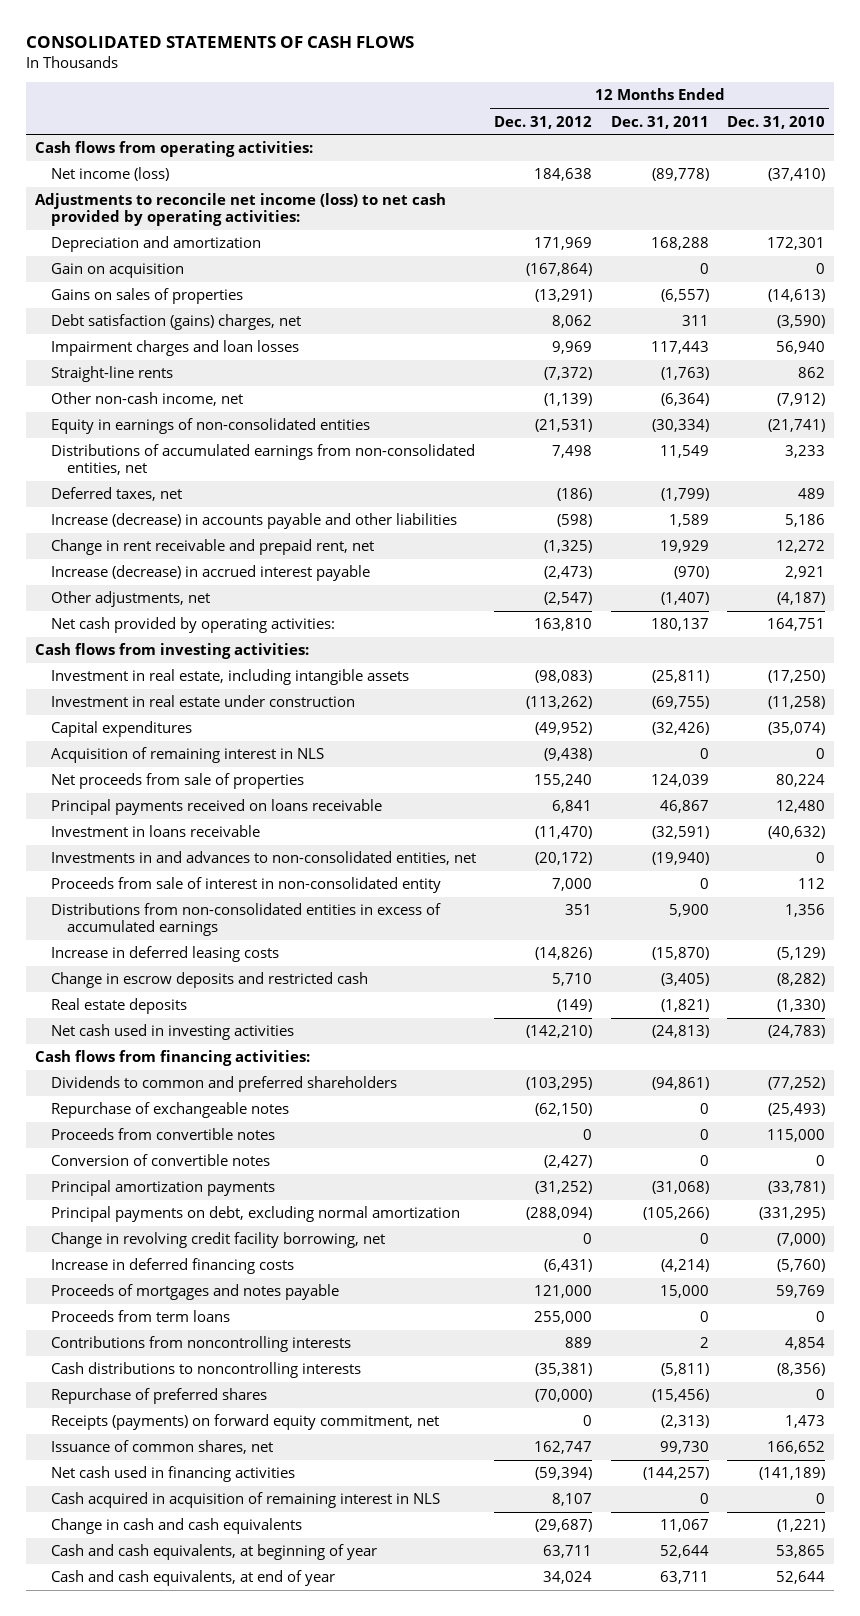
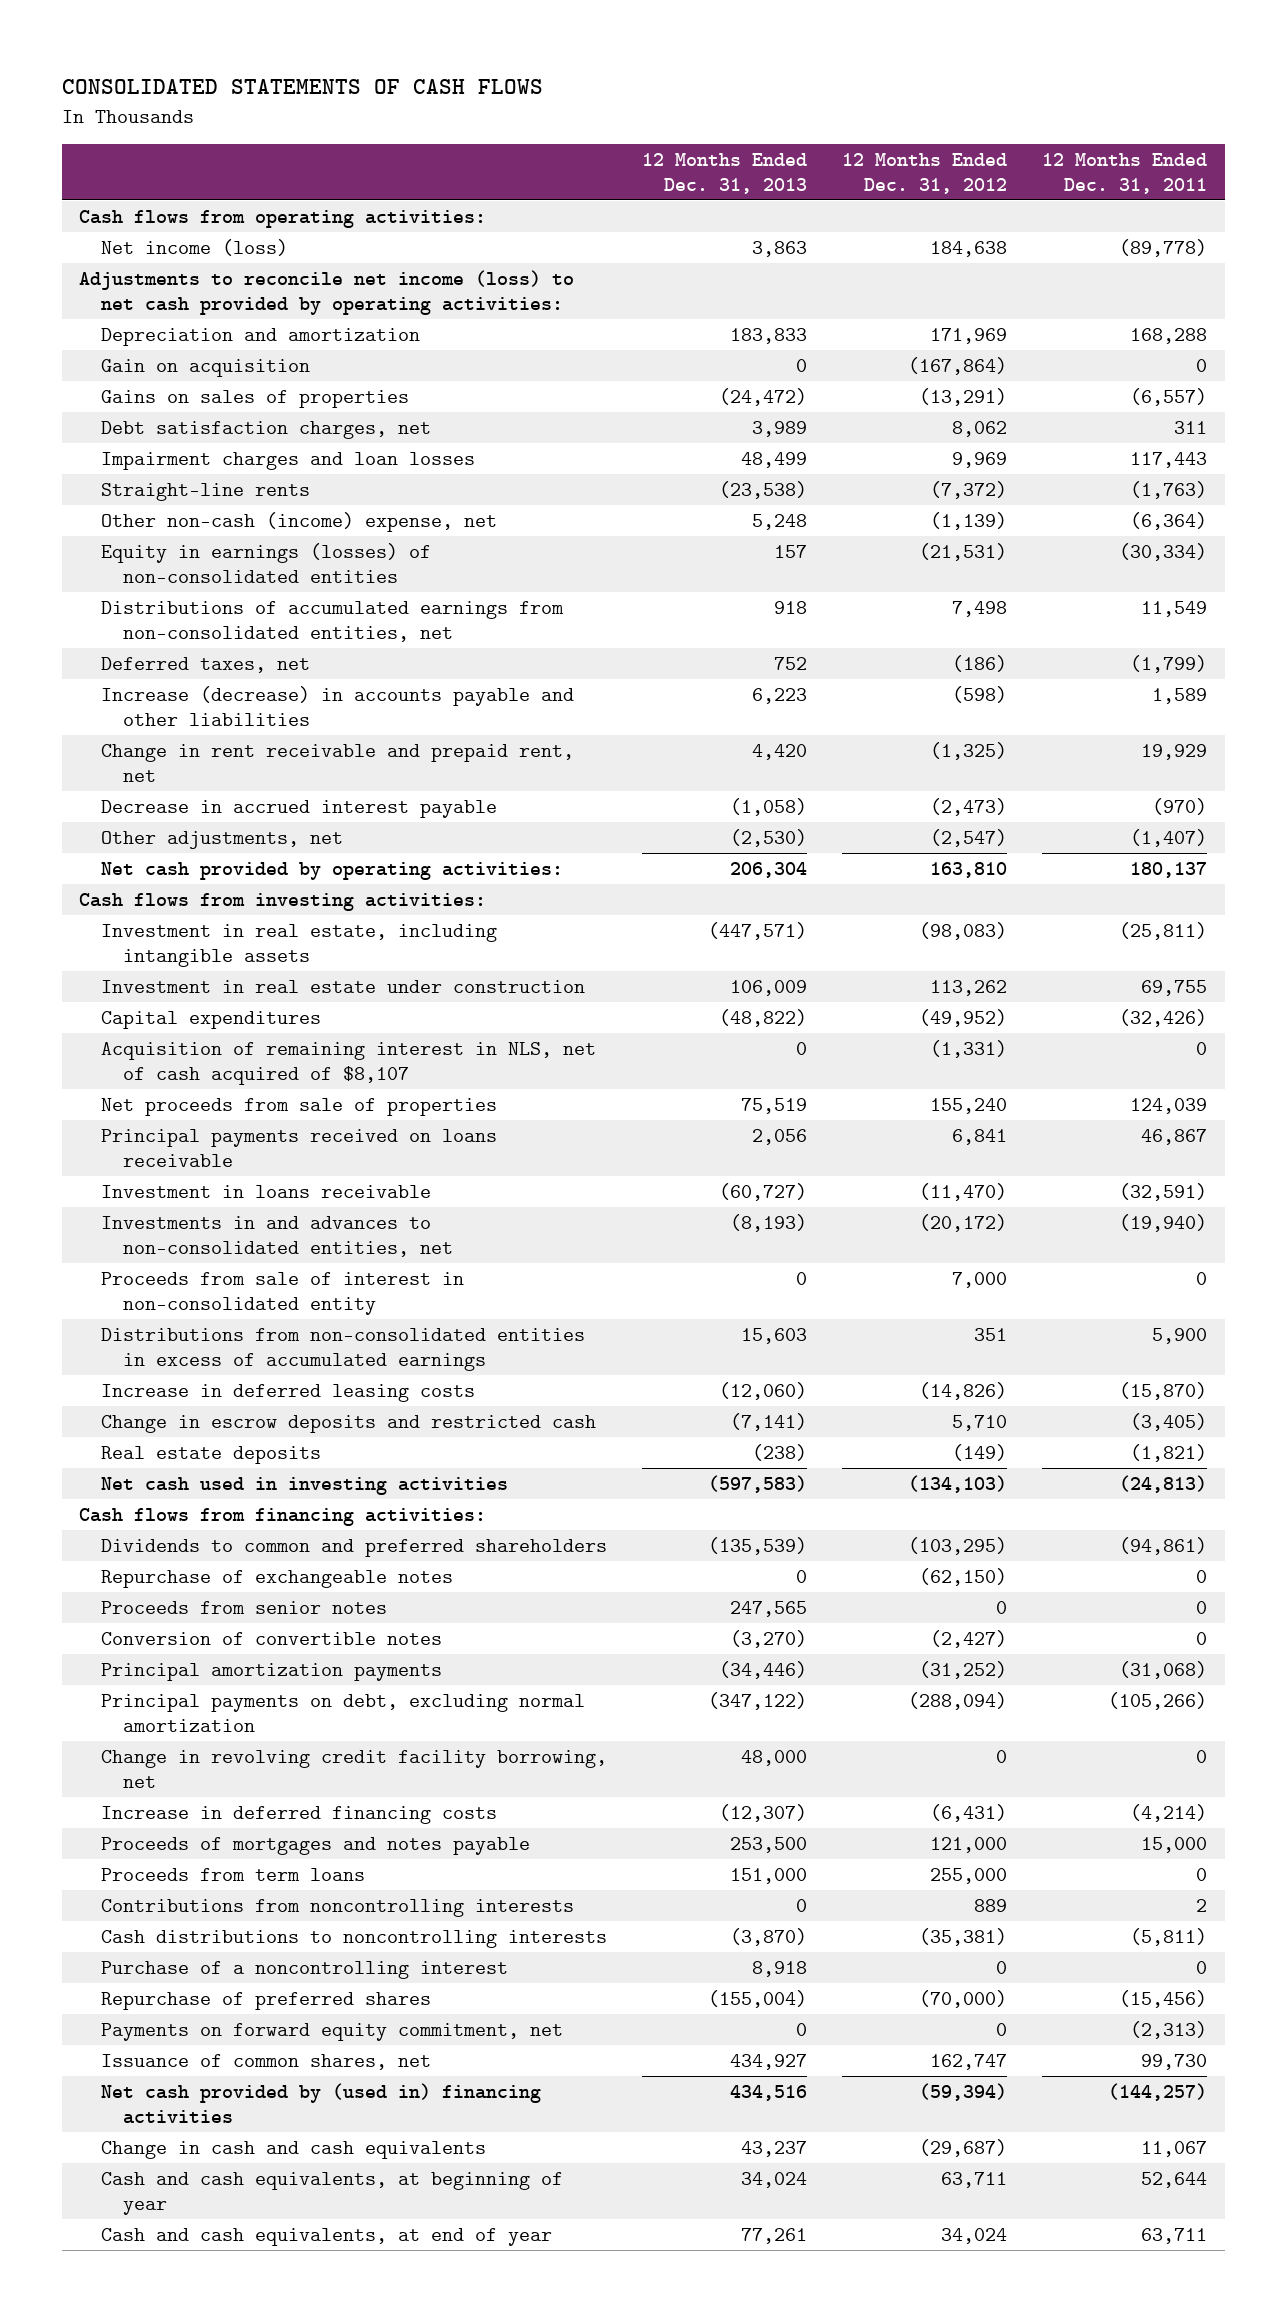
- | 12 Months Ended Dec. 31, 2012 | 12 Months Ended Dec. 31, 2011 | 12 Months Ended Dec. 31, 2010
+ | 12 Months Ended Dec. 31, 2013 | 12 Months Ended Dec. 31, 2012 | 12 Months Ended Dec. 31, 2011
- Debt satisfaction (gains) charges, net | 8,062 | 311 | (3,590)
+ Debt satisfaction charges, net | 3,989 | 8,062 | 311
- Other non-cash income, net | (1,139) | (6,364) | (7,912)
- Equity in earnings of non-consolidated entities | (21,531) | (30,334) | (21,741)
+ Other non-cash (income) expense, net | 5,248 | (1,139) | (6,364)
+ Equity in earnings (losses) of non-consolidated entities | 157 | (21,531) | (30,334)
- Increase (decrease) in accrued interest payable | (2,473) | (970) | 2,921
+ Decrease in accrued interest payable | (1,058) | (2,473) | (970)
- Investment in real estate under construction | (113,262) | (69,755) | (11,258)
+ Investment in real estate under construction | 106,009 | 113,262 | 69,755
- Acquisition of remaining interest in NLS | (9,438) | 0 | 0
+ Acquisition of remaining interest in NLS, net of cash acquired of $8,107 | 0 | (1,331) | 0
- Net cash used in investing activities | (142,210) | (24,813) | (24,783)
+ Net cash used in investing activities | (597,583) | (134,103) | (24,813)
- Proceeds from convertible notes | 0 | 0 | 115,000
+ Proceeds from senior notes | 247,565 | 0 | 0
+ Purchase of a noncontrolling interest | 8,918 | 0 | 0
- Receipts (payments) on forward equity commitment, net | 0 | (2,313) | 1,473
+ Payments on forward equity commitment, net | 0 | 0 | (2,313)
- Net cash used in financing activities | (59,394) | (144,257) | (141,189)
- Cash acquired in acquisition of remaining interest in NLS | 8,107 | 0 | 0
+ Net cash provided by (used in) financing activities | 434,516 | (59,394) | (144,257)

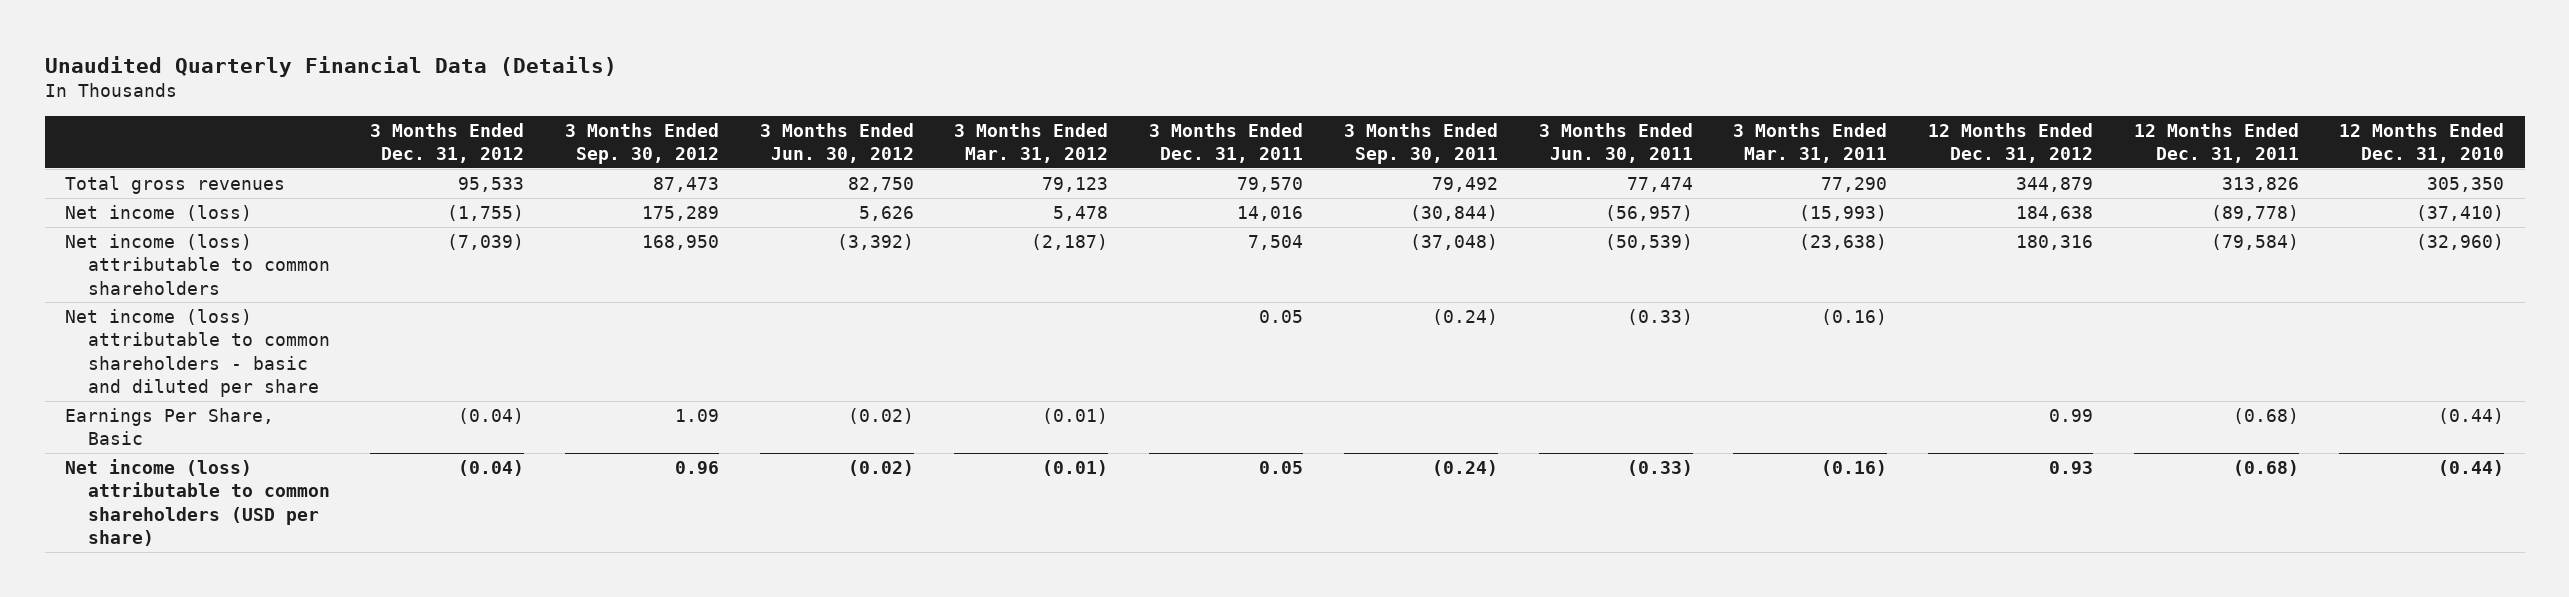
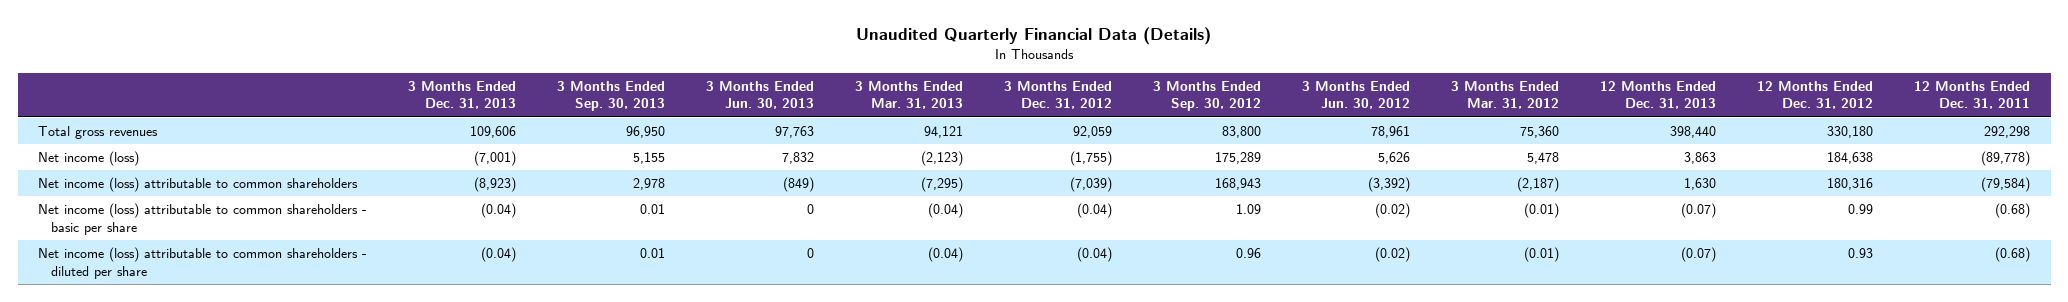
- | 3 Months Ended Dec. 31, 2012 | 3 Months Ended Sep. 30, 2012 | 3 Months Ended Jun. 30, 2012 | 3 Months Ended Mar. 31, 2012 | 3 Months Ended Dec. 31, 2011 | 3 Months Ended Sep. 30, 2011 | 3 Months Ended Jun. 30, 2011 | 3 Months Ended Mar. 31, 2011 | 12 Months Ended Dec. 31, 2012 | 12 Months Ended Dec. 31, 2011 | 12 Months Ended Dec. 31, 2010
+ | 3 Months Ended Dec. 31, 2013 | 3 Months Ended Sep. 30, 2013 | 3 Months Ended Jun. 30, 2013 | 3 Months Ended Mar. 31, 2013 | 3 Months Ended Dec. 31, 2012 | 3 Months Ended Sep. 30, 2012 | 3 Months Ended Jun. 30, 2012 | 3 Months Ended Mar. 31, 2012 | 12 Months Ended Dec. 31, 2013 | 12 Months Ended Dec. 31, 2012 | 12 Months Ended Dec. 31, 2011
- Total gross revenues | 95,533 | 87,473 | 82,750 | 79,123 | 79,570 | 79,492 | 77,474 | 77,290 | 344,879 | 313,826 | 305,350
+ Total gross revenues | 109,606 | 96,950 | 97,763 | 94,121 | 92,059 | 83,800 | 78,961 | 75,360 | 398,440 | 330,180 | 292,298
- Net income (loss) attributable to common shareholders | (7,039) | 168,950 | (3,392) | (2,187) | 7,504 | (37,048) | (50,539) | (23,638) | 180,316 | (79,584) | (32,960)
- Net income (loss) attributable to common shareholders - basic and diluted per share | | | | | 0.05 | (0.24) | (0.33) | (0.16) | | |
- Earnings Per Share, Basic | (0.04) | 1.09 | (0.02) | (0.01) | | | | | 0.99 | (0.68) | (0.44)
- Net income (loss) attributable to common shareholders (USD per share) | (0.04) | 0.96 | (0.02) | (0.01) | 0.05 | (0.24) | (0.33) | (0.16) | 0.93 | (0.68) | (0.44)
+ Net income (loss) attributable to common shareholders | (8,923) | 2,978 | (849) | (7,295) | (7,039) | 168,943 | (3,392) | (2,187) | 1,630 | 180,316 | (79,584)
+ Net income (loss) attributable to common shareholders - basic per share | (0.04) | 0.01 | 0 | (0.04) | (0.04) | 1.09 | (0.02) | (0.01) | (0.07) | 0.99 | (0.68)
+ Net income (loss) attributable to common shareholders - diluted per share | (0.04) | 0.01 | 0 | (0.04) | (0.04) | 0.96 | (0.02) | (0.01) | (0.07) | 0.93 | (0.68)

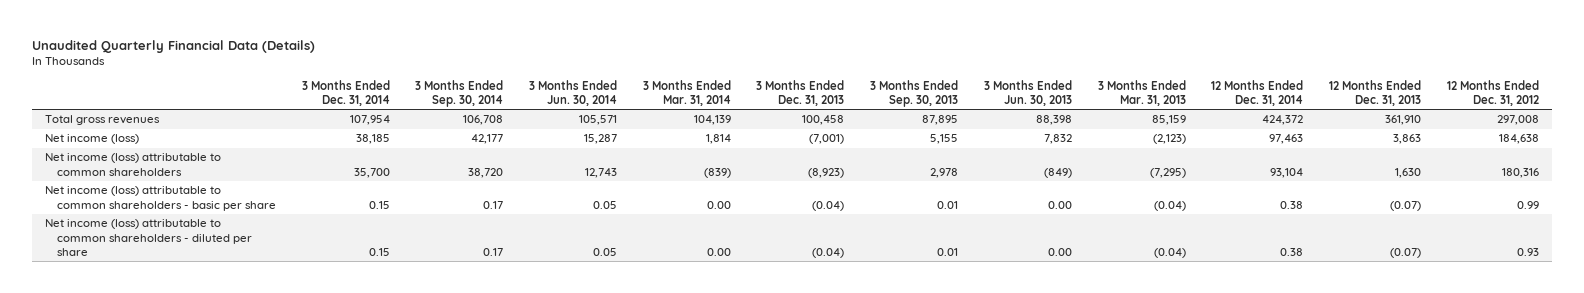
- | 3 Months Ended Dec. 31, 2013 | 3 Months Ended Sep. 30, 2013 | 3 Months Ended Jun. 30, 2013 | 3 Months Ended Mar. 31, 2013 | 3 Months Ended Dec. 31, 2012 | 3 Months Ended Sep. 30, 2012 | 3 Months Ended Jun. 30, 2012 | 3 Months Ended Mar. 31, 2012 | 12 Months Ended Dec. 31, 2013 | 12 Months Ended Dec. 31, 2012 | 12 Months Ended Dec. 31, 2011
+ | 3 Months Ended Dec. 31, 2014 | 3 Months Ended Sep. 30, 2014 | 3 Months Ended Jun. 30, 2014 | 3 Months Ended Mar. 31, 2014 | 3 Months Ended Dec. 31, 2013 | 3 Months Ended Sep. 30, 2013 | 3 Months Ended Jun. 30, 2013 | 3 Months Ended Mar. 31, 2013 | 12 Months Ended Dec. 31, 2014 | 12 Months Ended Dec. 31, 2013 | 12 Months Ended Dec. 31, 2012
- Total gross revenues | 109,606 | 96,950 | 97,763 | 94,121 | 92,059 | 83,800 | 78,961 | 75,360 | 398,440 | 330,180 | 292,298
+ Total gross revenues | 107,954 | 106,708 | 105,571 | 104,139 | 100,458 | 87,895 | 88,398 | 85,159 | 424,372 | 361,910 | 297,008
- Net income (loss) attributable to common shareholders - basic per share | (0.04) | 0.01 | 0 | (0.04) | (0.04) | 1.09 | (0.02) | (0.01) | (0.07) | 0.99 | (0.68)
- Net income (loss) attributable to common shareholders - diluted per share | (0.04) | 0.01 | 0 | (0.04) | (0.04) | 0.96 | (0.02) | (0.01) | (0.07) | 0.93 | (0.68)
+ Net income (loss) attributable to common shareholders - basic per share | 0.15 | 0.17 | 0.05 | 0.00 | (0.04) | 0.01 | 0.00 | (0.04) | 0.38 | (0.07) | 0.99
+ Net income (loss) attributable to common shareholders - diluted per share | 0.15 | 0.17 | 0.05 | 0.00 | (0.04) | 0.01 | 0.00 | (0.04) | 0.38 | (0.07) | 0.93

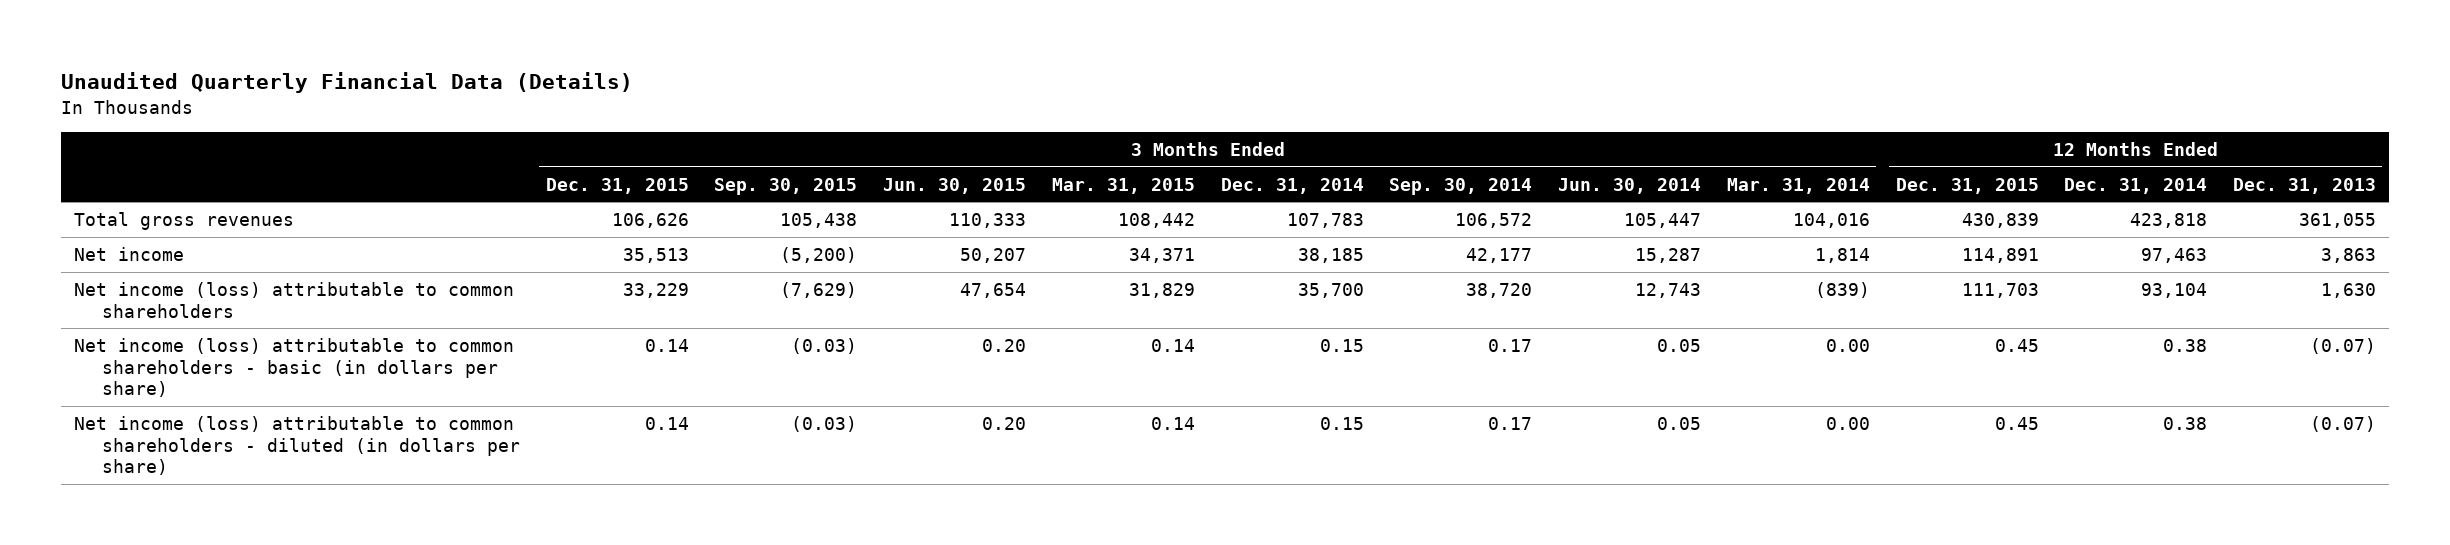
- | 3 Months Ended Dec. 31, 2014 | 3 Months Ended Sep. 30, 2014 | 3 Months Ended Jun. 30, 2014 | 3 Months Ended Mar. 31, 2014 | 3 Months Ended Dec. 31, 2013 | 3 Months Ended Sep. 30, 2013 | 3 Months Ended Jun. 30, 2013 | 3 Months Ended Mar. 31, 2013 | 12 Months Ended Dec. 31, 2014 | 12 Months Ended Dec. 31, 2013 | 12 Months Ended Dec. 31, 2012
+ | 3 Months Ended Dec. 31, 2015 | 3 Months Ended Sep. 30, 2015 | 3 Months Ended Jun. 30, 2015 | 3 Months Ended Mar. 31, 2015 | 3 Months Ended Dec. 31, 2014 | 3 Months Ended Sep. 30, 2014 | 3 Months Ended Jun. 30, 2014 | 3 Months Ended Mar. 31, 2014 | 12 Months Ended Dec. 31, 2015 | 12 Months Ended Dec. 31, 2014 | 12 Months Ended Dec. 31, 2013
- Total gross revenues | 107,954 | 106,708 | 105,571 | 104,139 | 100,458 | 87,895 | 88,398 | 85,159 | 424,372 | 361,910 | 297,008
- Net income (loss) | 38,185 | 42,177 | 15,287 | 1,814 | (7,001) | 5,155 | 7,832 | (2,123) | 97,463 | 3,863 | 184,638
+ Total gross revenues | 106,626 | 105,438 | 110,333 | 108,442 | 107,783 | 106,572 | 105,447 | 104,016 | 430,839 | 423,818 | 361,055
+ Net income | 35,513 | (5,200) | 50,207 | 34,371 | 38,185 | 42,177 | 15,287 | 1,814 | 114,891 | 97,463 | 3,863
- Net income (loss) attributable to common shareholders - basic per share | 0.15 | 0.17 | 0.05 | 0.00 | (0.04) | 0.01 | 0.00 | (0.04) | 0.38 | (0.07) | 0.99
- Net income (loss) attributable to common shareholders - diluted per share | 0.15 | 0.17 | 0.05 | 0.00 | (0.04) | 0.01 | 0.00 | (0.04) | 0.38 | (0.07) | 0.93
+ Net income (loss) attributable to common shareholders - basic (in dollars per share) | 0.14 | (0.03) | 0.20 | 0.14 | 0.15 | 0.17 | 0.05 | 0.00 | 0.45 | 0.38 | (0.07)
+ Net income (loss) attributable to common shareholders - diluted (in dollars per share) | 0.14 | (0.03) | 0.20 | 0.14 | 0.15 | 0.17 | 0.05 | 0.00 | 0.45 | 0.38 | (0.07)

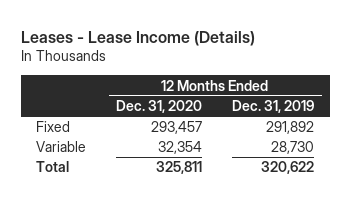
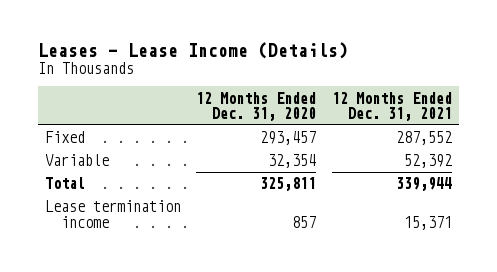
- | 12 Months Ended Dec. 31, 2020 | 12 Months Ended Dec. 31, 2019
+ | 12 Months Ended Dec. 31, 2020 | 12 Months Ended Dec. 31, 2021
+ Lease termination income | 857 | 15,371

